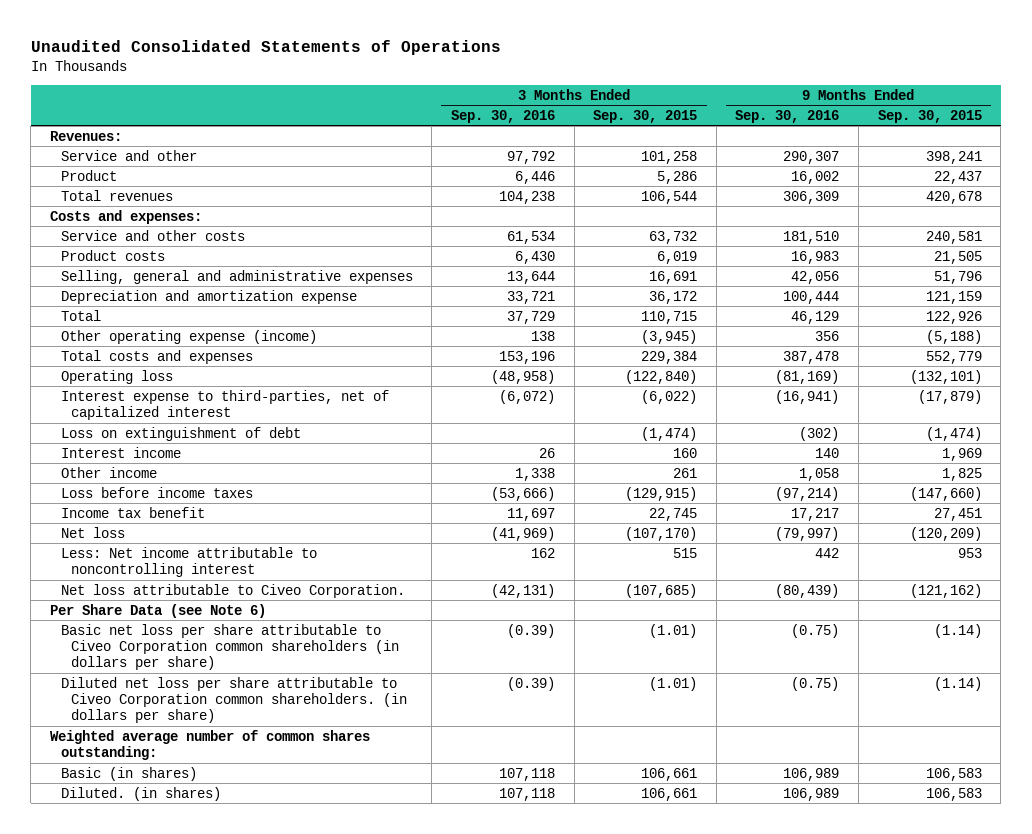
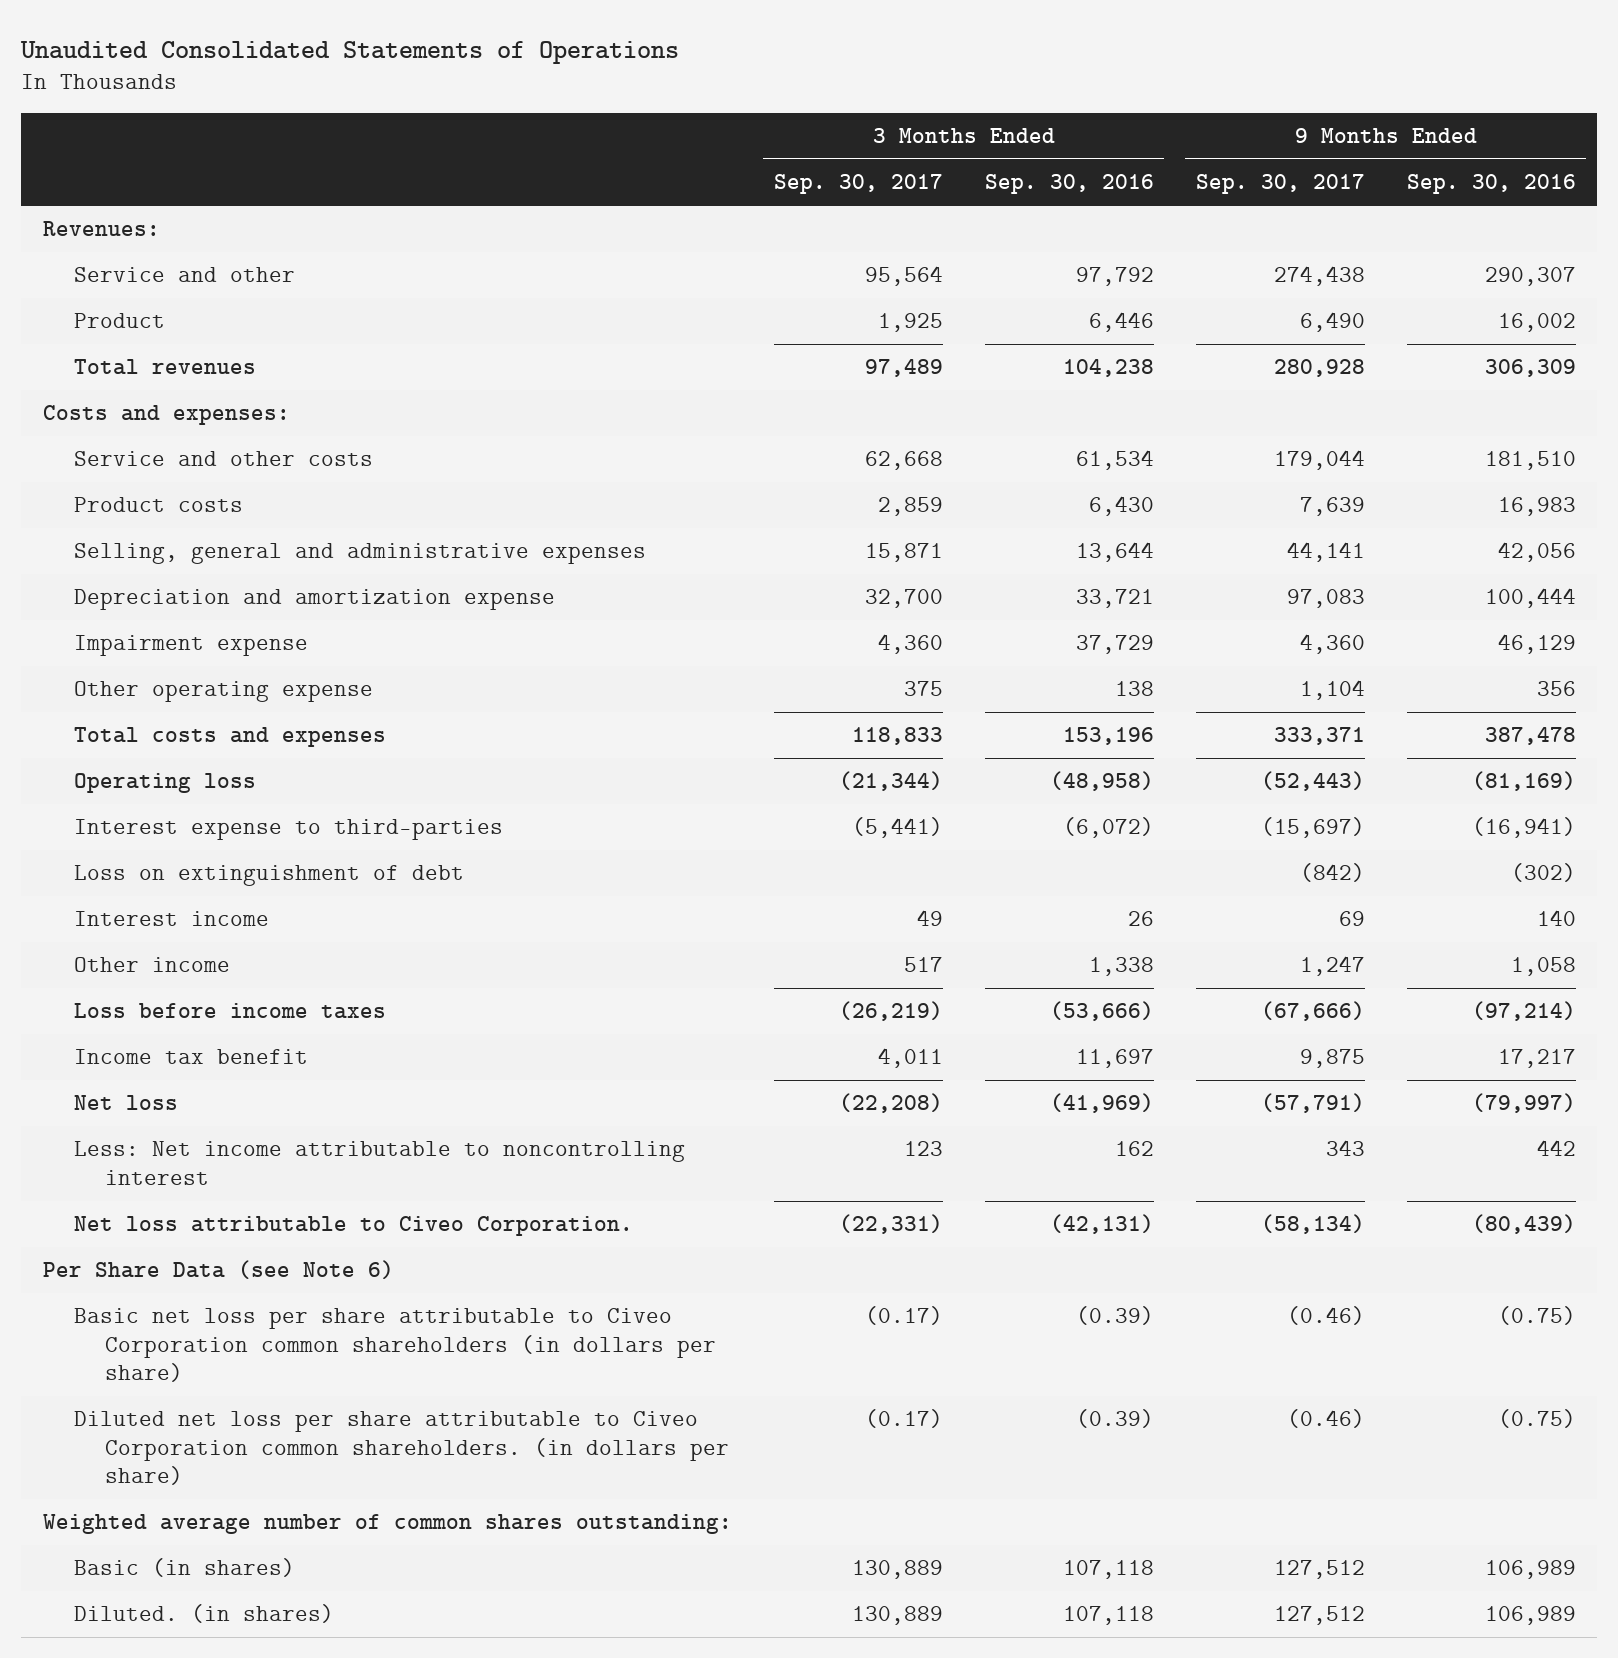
- | 3 Months Ended Sep. 30, 2016 | 3 Months Ended Sep. 30, 2015 | 9 Months Ended Sep. 30, 2016 | 9 Months Ended Sep. 30, 2015
+ | 3 Months Ended Sep. 30, 2017 | 3 Months Ended Sep. 30, 2016 | 9 Months Ended Sep. 30, 2017 | 9 Months Ended Sep. 30, 2016
- Total | 37,729 | 110,715 | 46,129 | 122,926
- Other operating expense (income) | 138 | (3,945) | 356 | (5,188)
+ Impairment expense | 4,360 | 37,729 | 4,360 | 46,129
+ Other operating expense | 375 | 138 | 1,104 | 356
- Interest expense to third-parties, net of capitalized interest | (6,072) | (6,022) | (16,941) | (17,879)
+ Interest expense to third-parties | (5,441) | (6,072) | (15,697) | (16,941)

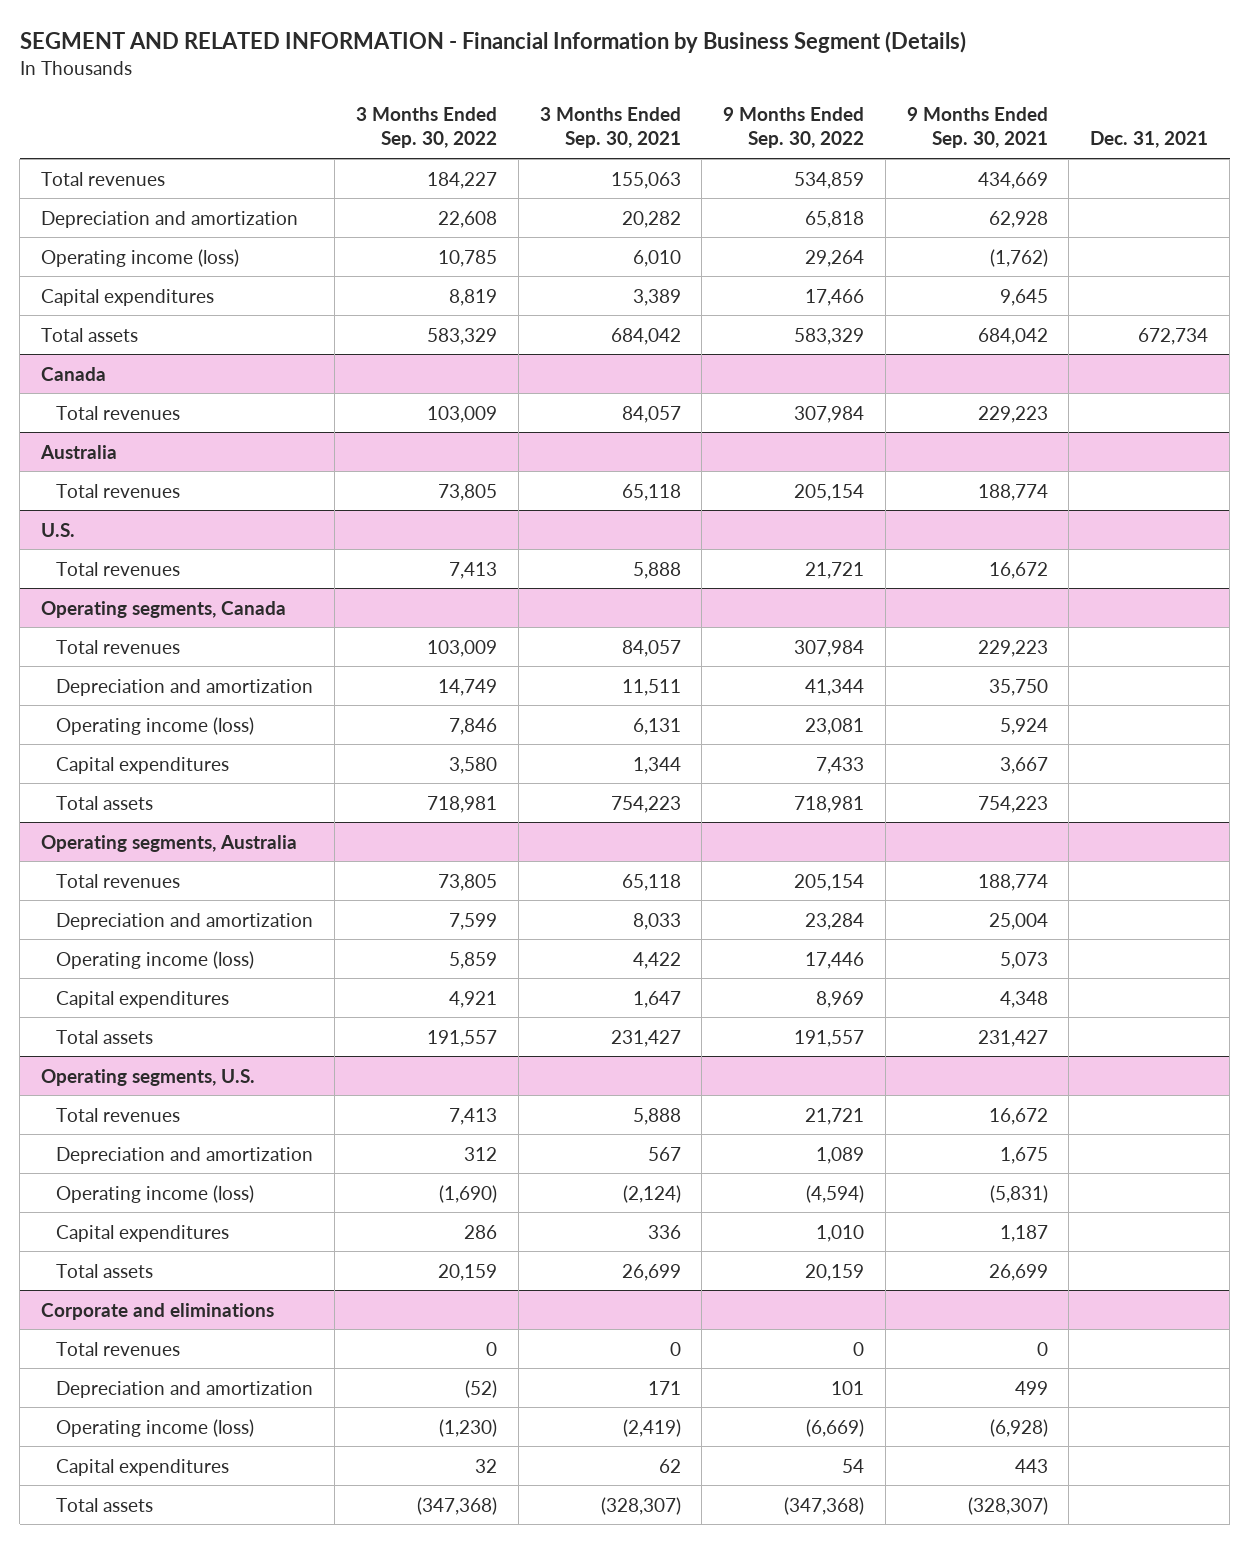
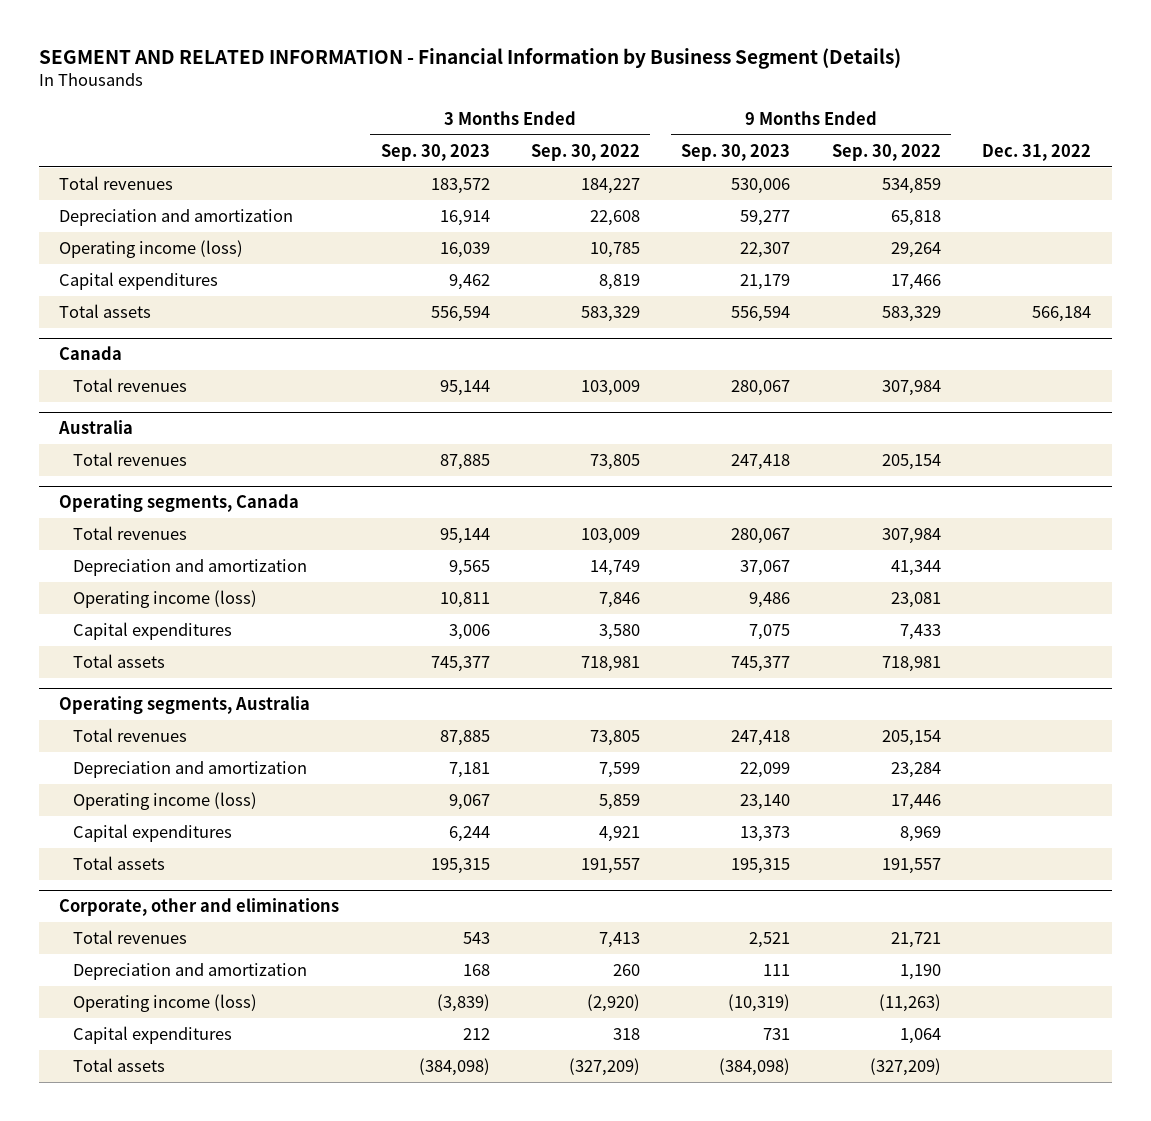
- | 3 Months Ended Sep. 30, 2022 | 3 Months Ended Sep. 30, 2021 | 9 Months Ended Sep. 30, 2022 | 9 Months Ended Sep. 30, 2021 | Dec. 31, 2021
+ | 3 Months Ended Sep. 30, 2023 | 3 Months Ended Sep. 30, 2022 | 9 Months Ended Sep. 30, 2023 | 9 Months Ended Sep. 30, 2022 | Dec. 31, 2022
- U.S.
- Total revenues | 7,413 | 5,888 | 21,721 | 16,672 |
- Operating segments, U.S.
+ Corporate, other and eliminations
- Depreciation and amortization | 312 | 567 | 1,089 | 1,675 |
- Operating income (loss) | (1,690) | (2,124) | (4,594) | (5,831) |
- Capital expenditures | 286 | 336 | 1,010 | 1,187 |
- Total assets | 20,159 | 26,699 | 20,159 | 26,699 |
- Corporate and eliminations
- Total revenues | 0 | 0 | 0 | 0 |
- Depreciation and amortization | (52) | 171 | 101 | 499 |
- Operating income (loss) | (1,230) | (2,419) | (6,669) | (6,928) |
- Capital expenditures | 32 | 62 | 54 | 443 |
- Total assets | (347,368) | (328,307) | (347,368) | (328,307) |
+ Depreciation and amortization | 168 | 260 | 111 | 1,190 |
+ Operating income (loss) | (3,839) | (2,920) | (10,319) | (11,263) |
+ Capital expenditures | 212 | 318 | 731 | 1,064 |
+ Total assets | (384,098) | (327,209) | (384,098) | (327,209) |

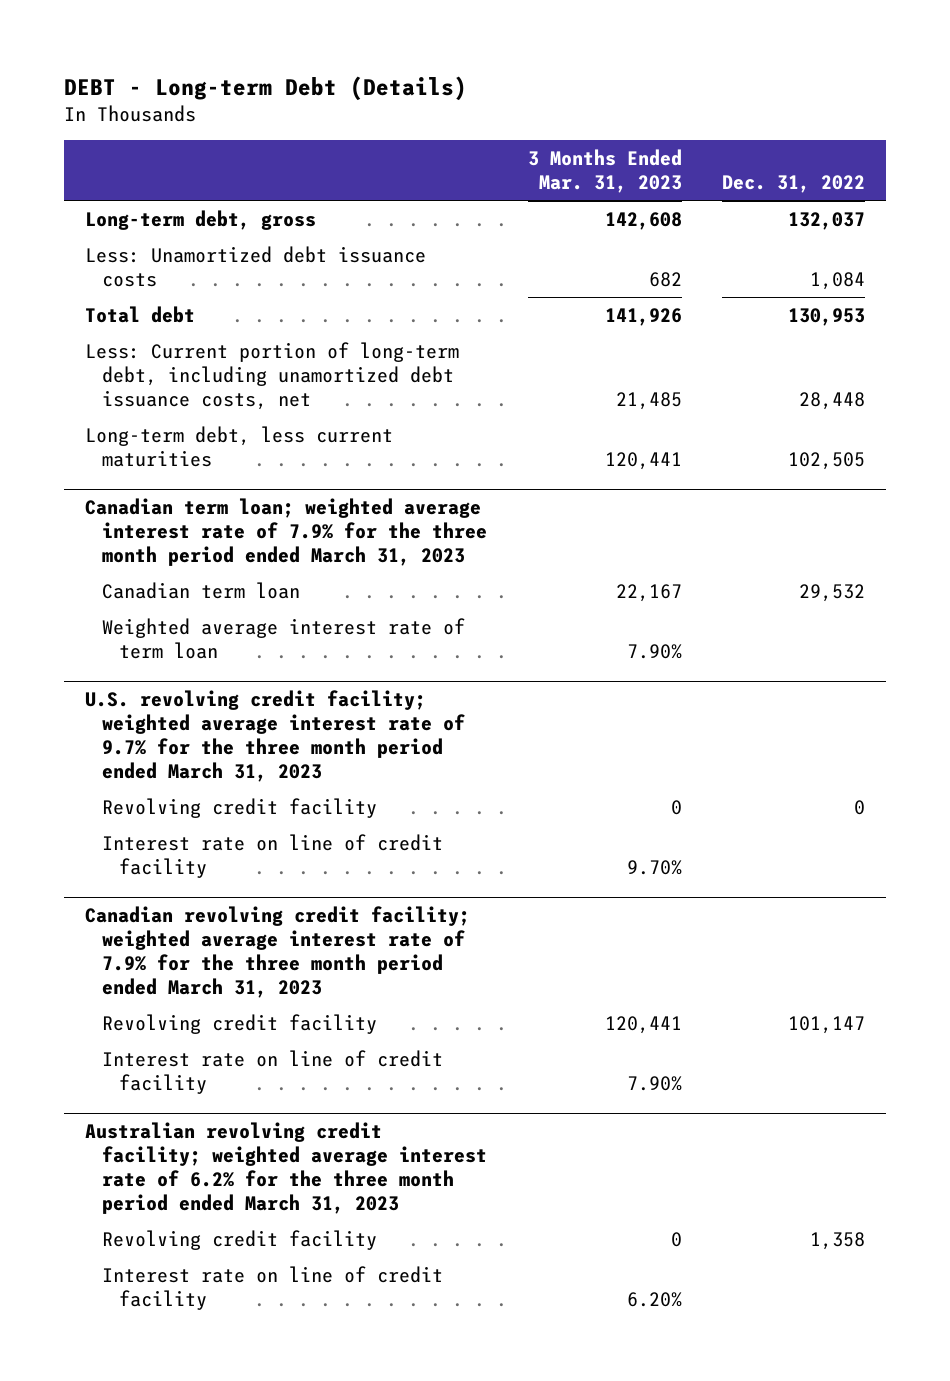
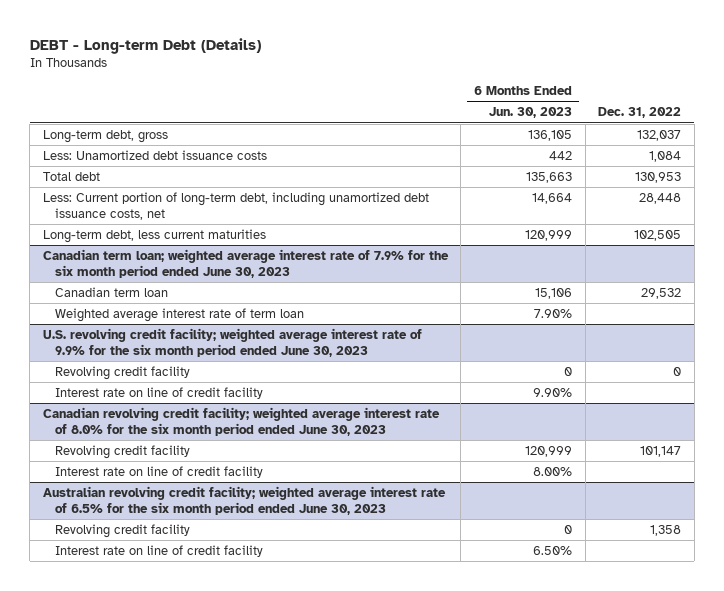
- | 3 Months Ended Mar. 31, 2023 | Dec. 31, 2022
+ | 6 Months Ended Jun. 30, 2023 | Dec. 31, 2022
- Canadian term loan; weighted average interest rate of 7.9% for the three month period ended March 31, 2023
+ Canadian term loan; weighted average interest rate of 7.9% for the six month period ended June 30, 2023
- U.S. revolving credit facility; weighted average interest rate of 9.7% for the three month period ended March 31, 2023
+ U.S. revolving credit facility; weighted average interest rate of 9.9% for the six month period ended June 30, 2023
- Canadian revolving credit facility; weighted average interest rate of 7.9% for the three month period ended March 31, 2023
+ Canadian revolving credit facility; weighted average interest rate of 8.0% for the six month period ended June 30, 2023
- Australian revolving credit facility; weighted average interest rate of 6.2% for the three month period ended March 31, 2023
+ Australian revolving credit facility; weighted average interest rate of 6.5% for the six month period ended June 30, 2023

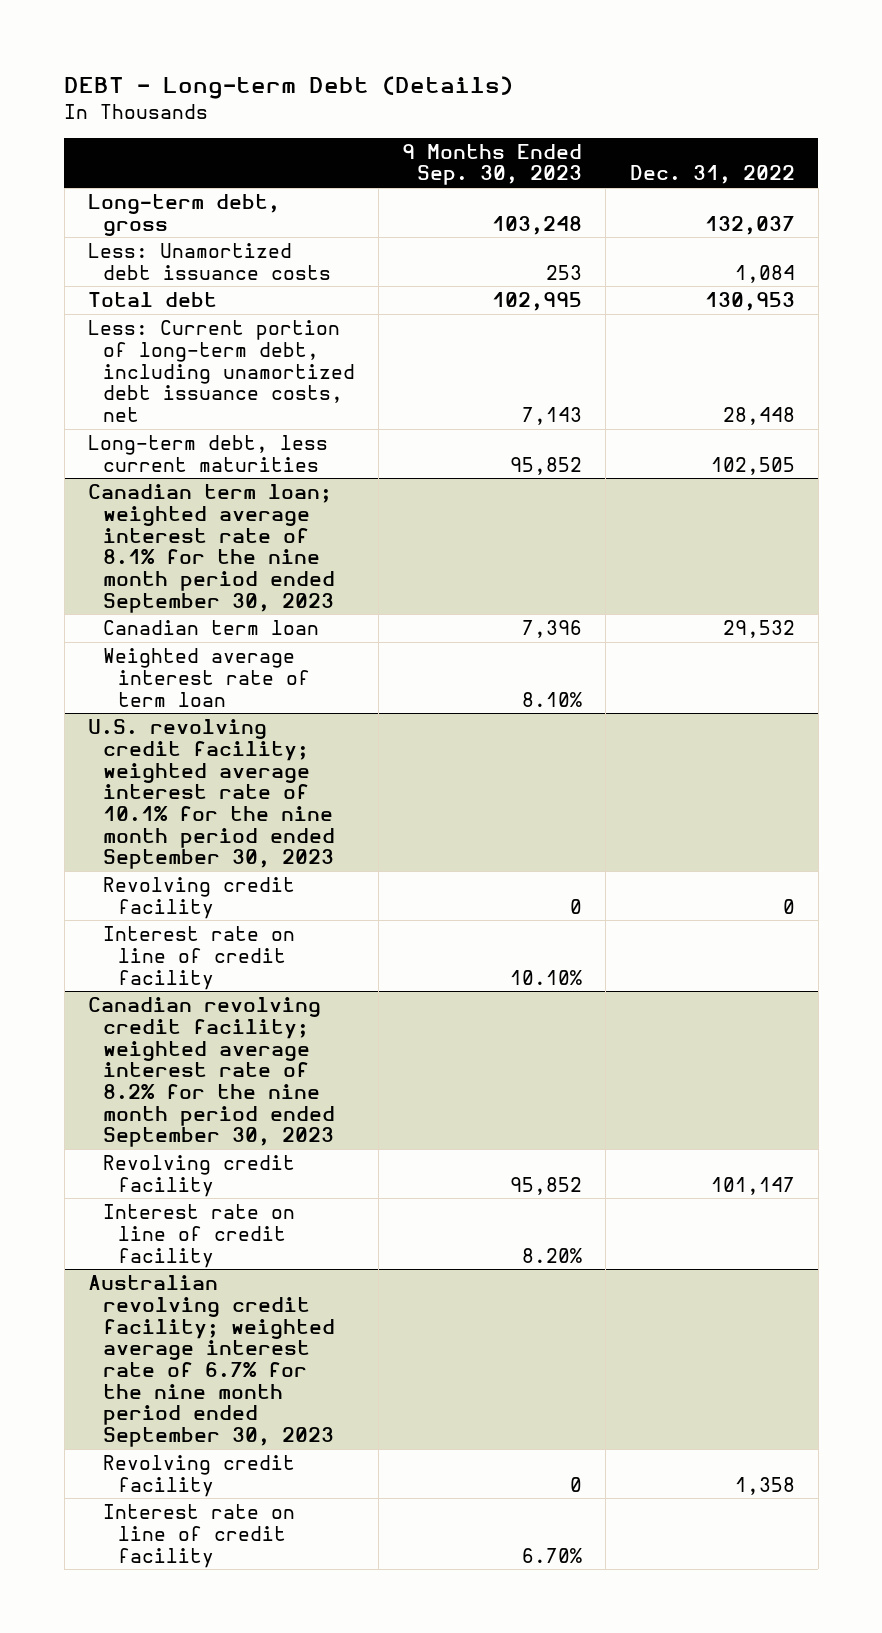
- | 6 Months Ended Jun. 30, 2023 | Dec. 31, 2022
+ | 9 Months Ended Sep. 30, 2023 | Dec. 31, 2022
- Canadian term loan; weighted average interest rate of 7.9% for the six month period ended June 30, 2023
+ Canadian term loan; weighted average interest rate of 8.1% for the nine month period ended September 30, 2023
- U.S. revolving credit facility; weighted average interest rate of 9.9% for the six month period ended June 30, 2023
+ U.S. revolving credit facility; weighted average interest rate of 10.1% for the nine month period ended September 30, 2023
- Canadian revolving credit facility; weighted average interest rate of 8.0% for the six month period ended June 30, 2023
+ Canadian revolving credit facility; weighted average interest rate of 8.2% for the nine month period ended September 30, 2023
- Australian revolving credit facility; weighted average interest rate of 6.5% for the six month period ended June 30, 2023
+ Australian revolving credit facility; weighted average interest rate of 6.7% for the nine month period ended September 30, 2023

